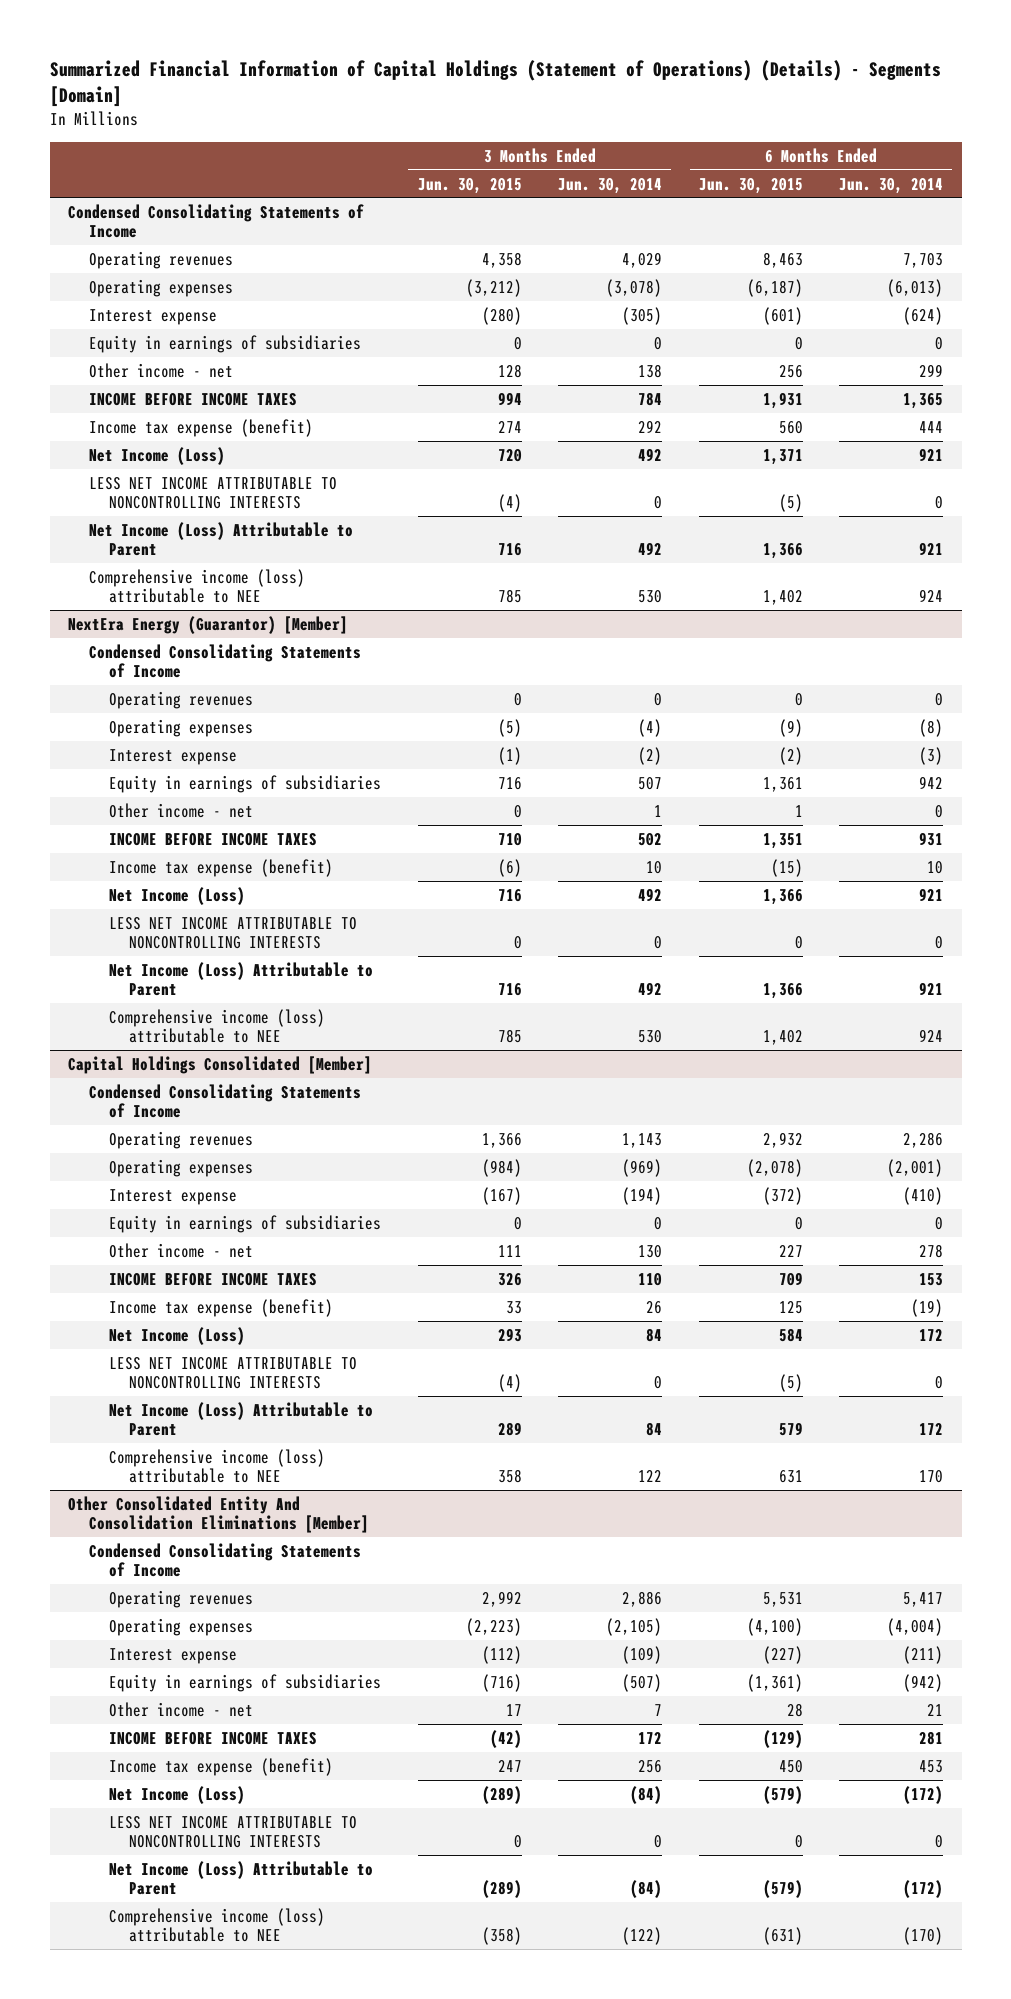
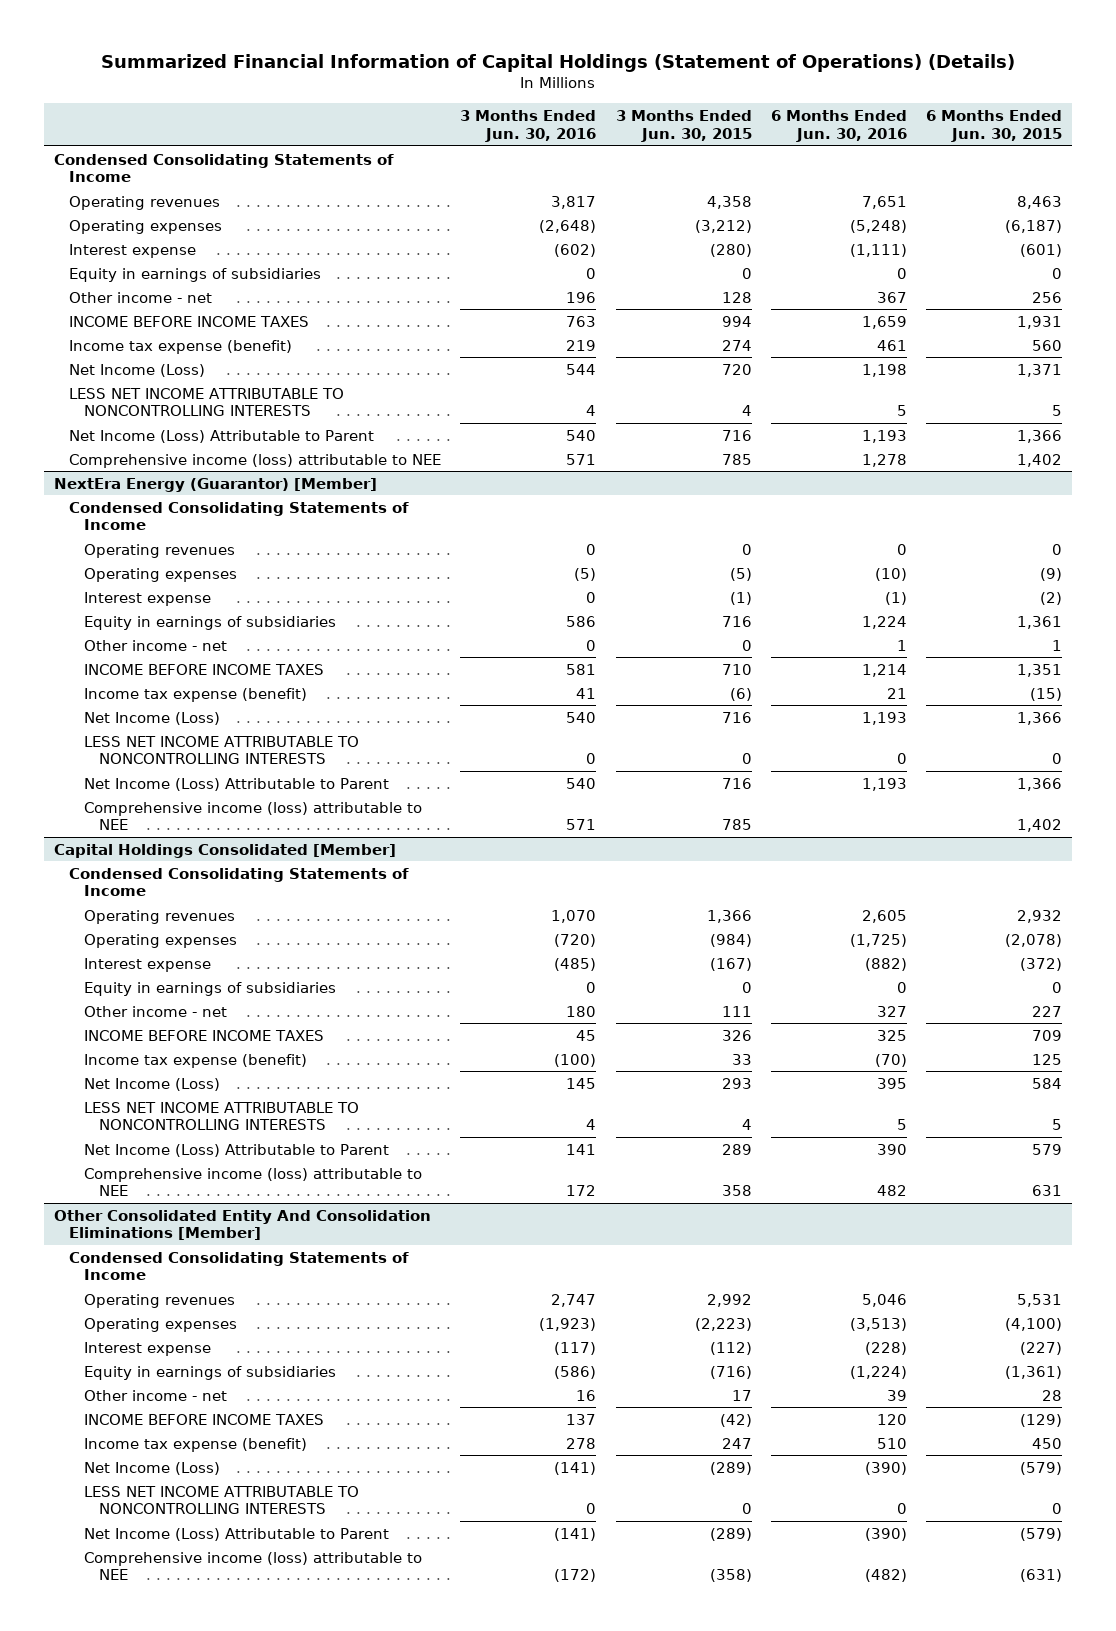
- Summarized Financial Information of Capital Holdings (Statement of Operations) (Details) - Segments [Domain]
+ Summarized Financial Information of Capital Holdings (Statement of Operations) (Details)
- | 3 Months Ended Jun. 30, 2015 | 3 Months Ended Jun. 30, 2014 | 6 Months Ended Jun. 30, 2015 | 6 Months Ended Jun. 30, 2014
+ | 3 Months Ended Jun. 30, 2016 | 3 Months Ended Jun. 30, 2015 | 6 Months Ended Jun. 30, 2016 | 6 Months Ended Jun. 30, 2015
- LESS NET INCOME ATTRIBUTABLE TO NONCONTROLLING INTERESTS | (4) | 0 | (5) | 0
+ LESS NET INCOME ATTRIBUTABLE TO NONCONTROLLING INTERESTS | 4 | 4 | 5 | 5
@ Capital Holdings Consolidated [Member]
- LESS NET INCOME ATTRIBUTABLE TO NONCONTROLLING INTERESTS | (4) | 0 | (5) | 0
+ LESS NET INCOME ATTRIBUTABLE TO NONCONTROLLING INTERESTS | 4 | 4 | 5 | 5

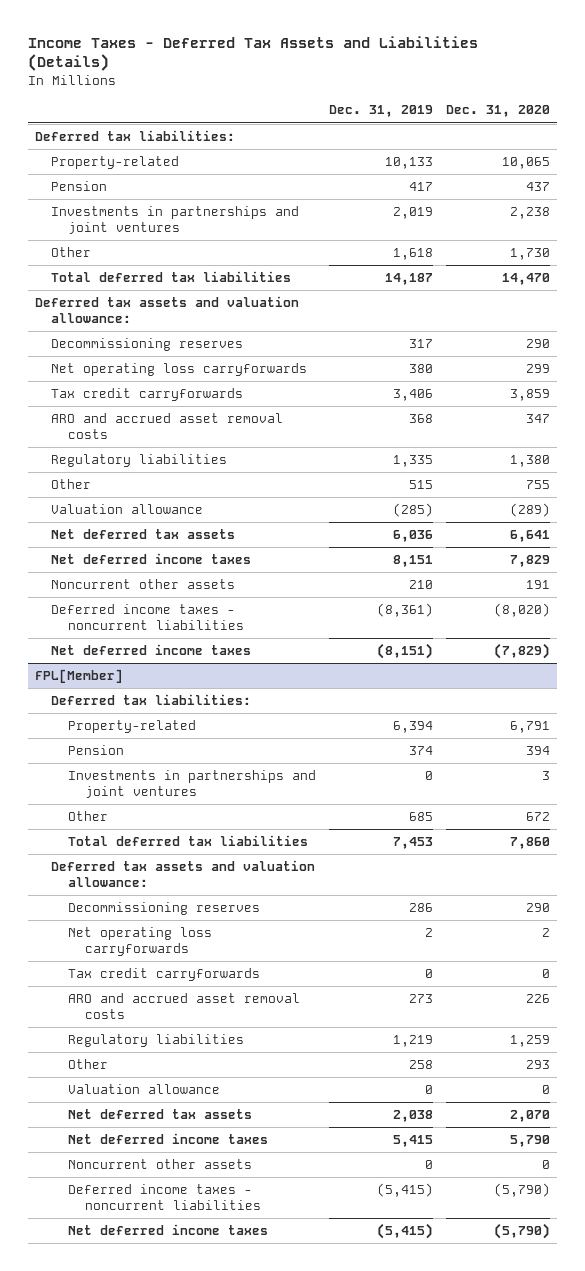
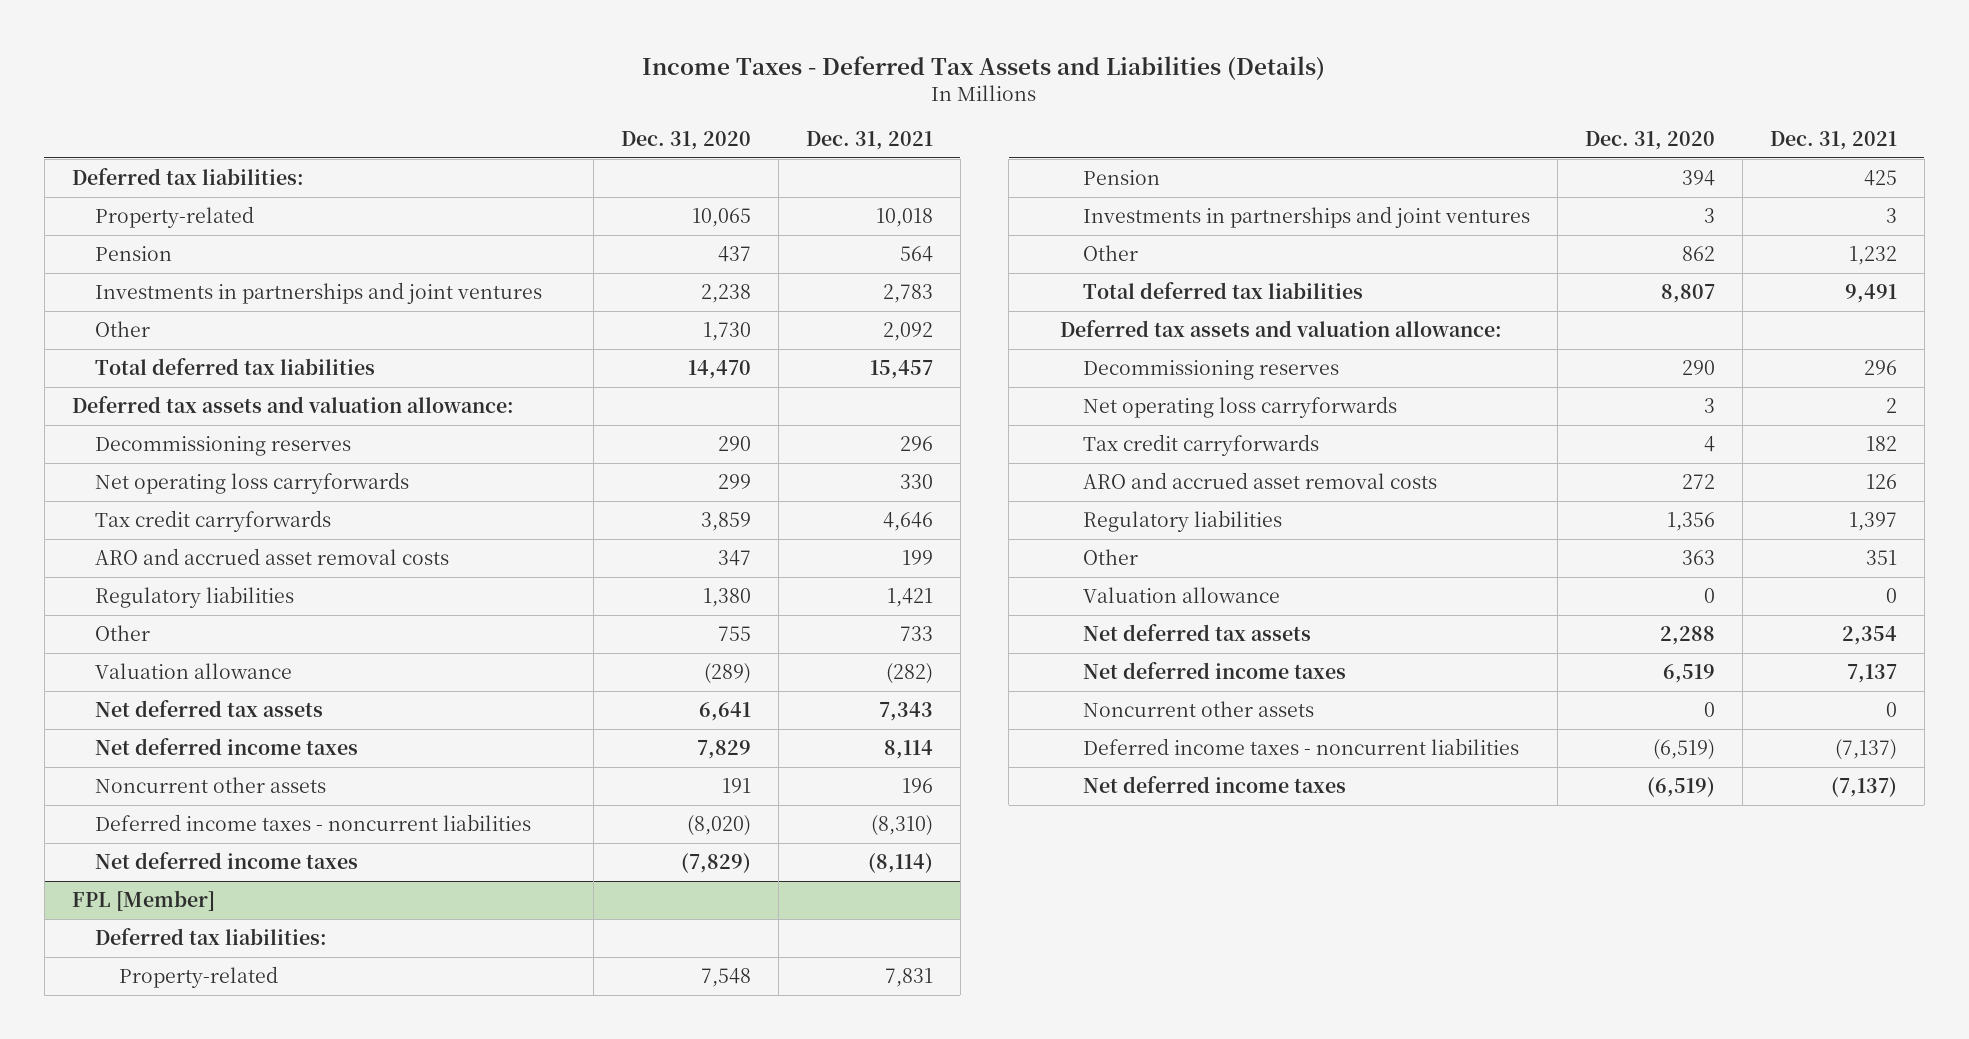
- | Dec. 31, 2019 | Dec. 31, 2020
+ | Dec. 31, 2020 | Dec. 31, 2021
- FPL[Member]
+ FPL [Member]
- Property-related | 6,394 | 6,791
+ Property-related | 7,548 | 7,831
- Other | 685 | 672
- Total deferred tax liabilities | 7,453 | 7,860
+ Other | 862 | 1,232
+ Total deferred tax liabilities | 8,807 | 9,491
- Net operating loss carryforwards | 2 | 2
- Tax credit carryforwards | 0 | 0
- ARO and accrued asset removal costs | 273 | 226
- Regulatory liabilities | 1,219 | 1,259
- Other | 258 | 293
+ Net operating loss carryforwards | 3 | 2
+ Tax credit carryforwards | 4 | 182
+ ARO and accrued asset removal costs | 272 | 126
+ Regulatory liabilities | 1,356 | 1,397
+ Other | 363 | 351
- Net deferred tax assets | 2,038 | 2,070
- Net deferred income taxes | 5,415 | 5,790
+ Net deferred tax assets | 2,288 | 2,354
+ Net deferred income taxes | 6,519 | 7,137
- Deferred income taxes - noncurrent liabilities | (5,415) | (5,790)
- Net deferred income taxes | (5,415) | (5,790)
+ Deferred income taxes - noncurrent liabilities | (6,519) | (7,137)
+ Net deferred income taxes | (6,519) | (7,137)

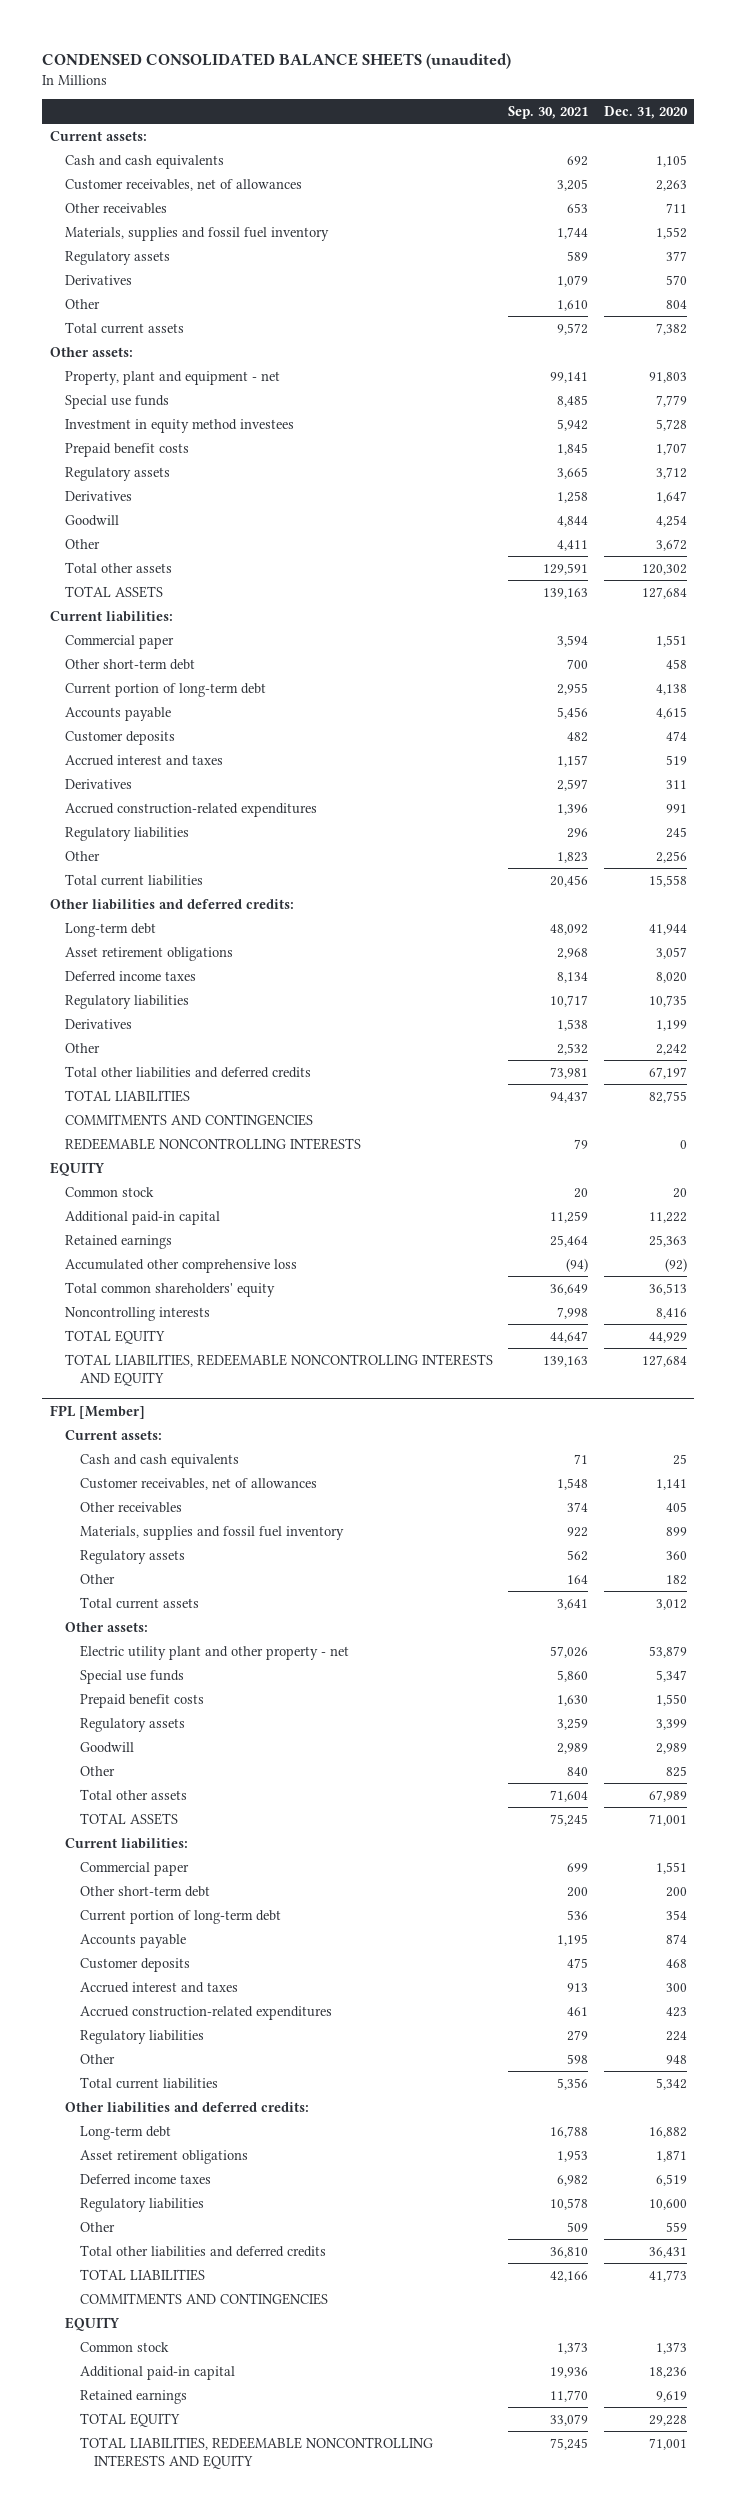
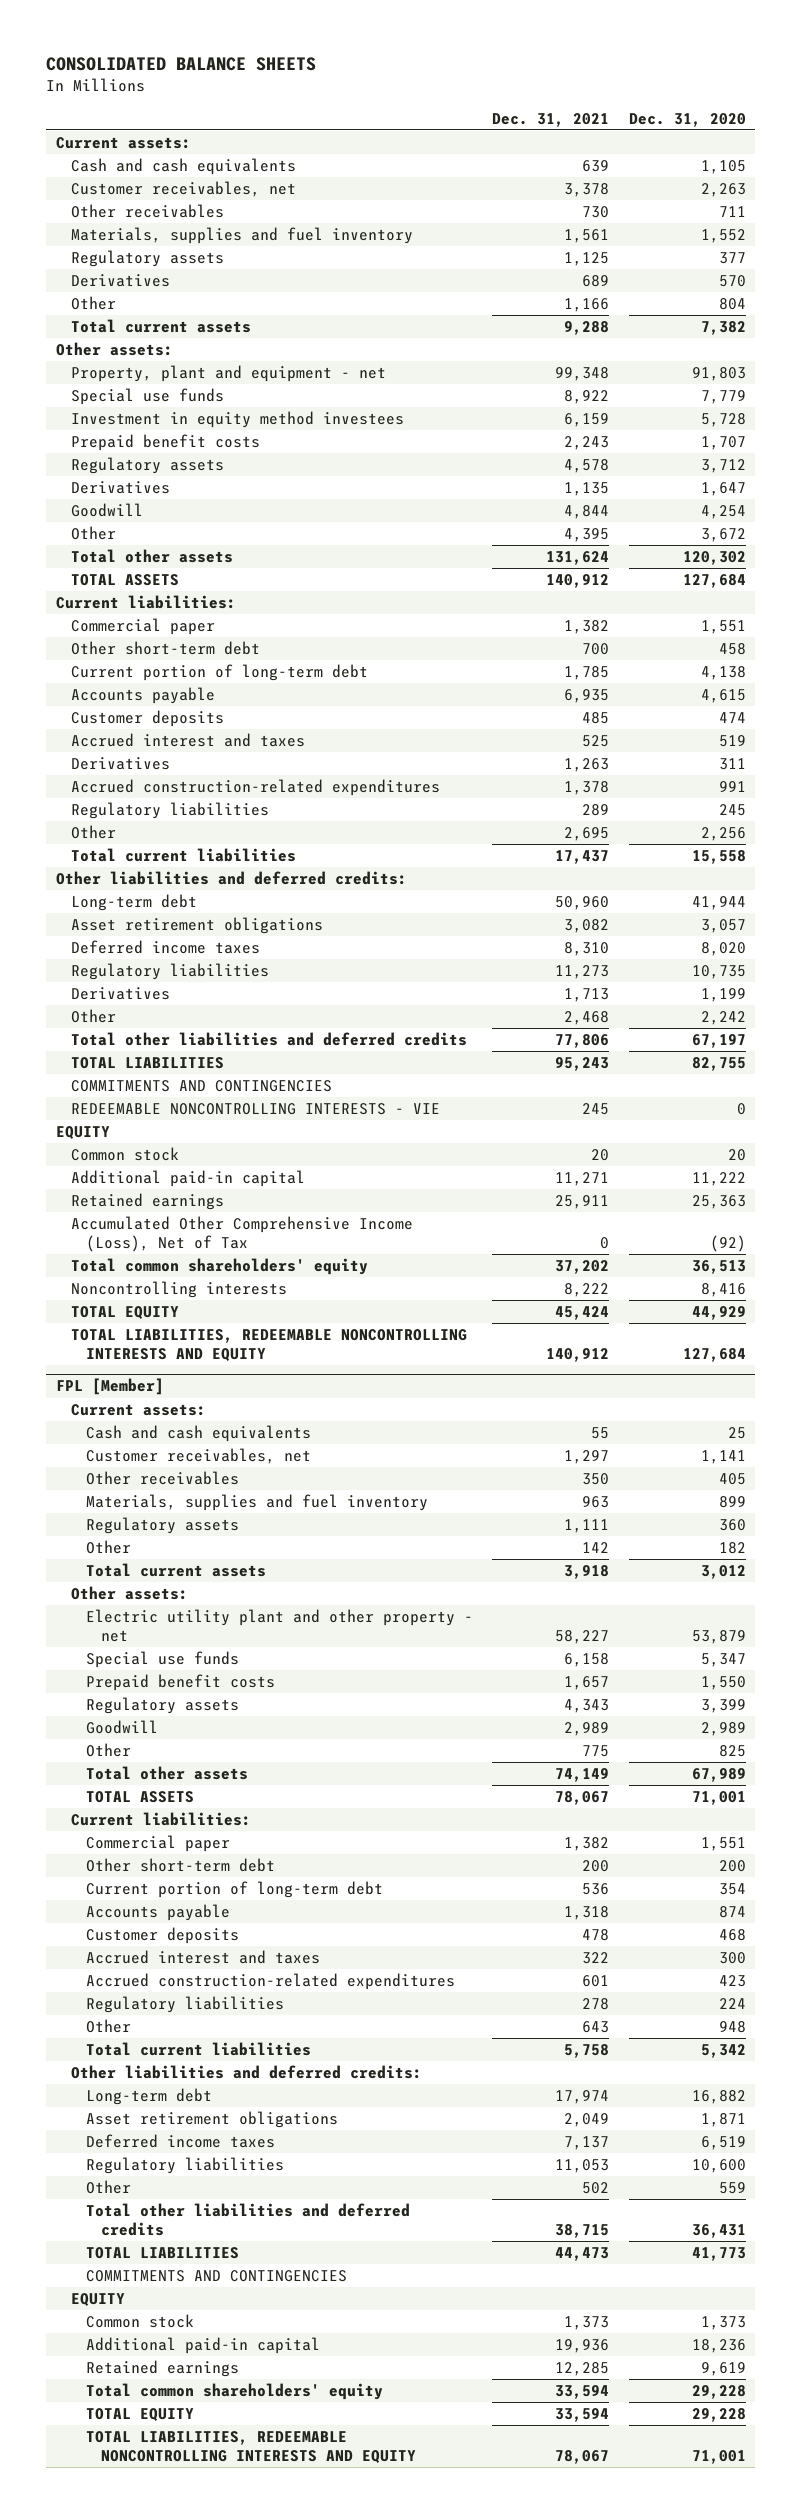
- CONDENSED CONSOLIDATED BALANCE SHEETS (unaudited)
+ CONSOLIDATED BALANCE SHEETS
- | Sep. 30, 2021 | Dec. 31, 2020
+ | Dec. 31, 2021 | Dec. 31, 2020
- Customer receivables, net of allowances | 3,205 | 2,263
+ Customer receivables, net | 3,378 | 2,263
- Materials, supplies and fossil fuel inventory | 1,744 | 1,552
+ Materials, supplies and fuel inventory | 1,561 | 1,552
- REDEEMABLE NONCONTROLLING INTERESTS | 79 | 0
+ REDEEMABLE NONCONTROLLING INTERESTS - VIE | 245 | 0
- Accumulated other comprehensive loss | (94) | (92)
+ Accumulated Other Comprehensive Income (Loss), Net of Tax | 0 | (92)
@ FPL [Member]
- Customer receivables, net of allowances | 1,548 | 1,141
+ Customer receivables, net | 1,297 | 1,141
- Materials, supplies and fossil fuel inventory | 922 | 899
+ Materials, supplies and fuel inventory | 963 | 899
+ Total common shareholders' equity | 33,594 | 29,228

